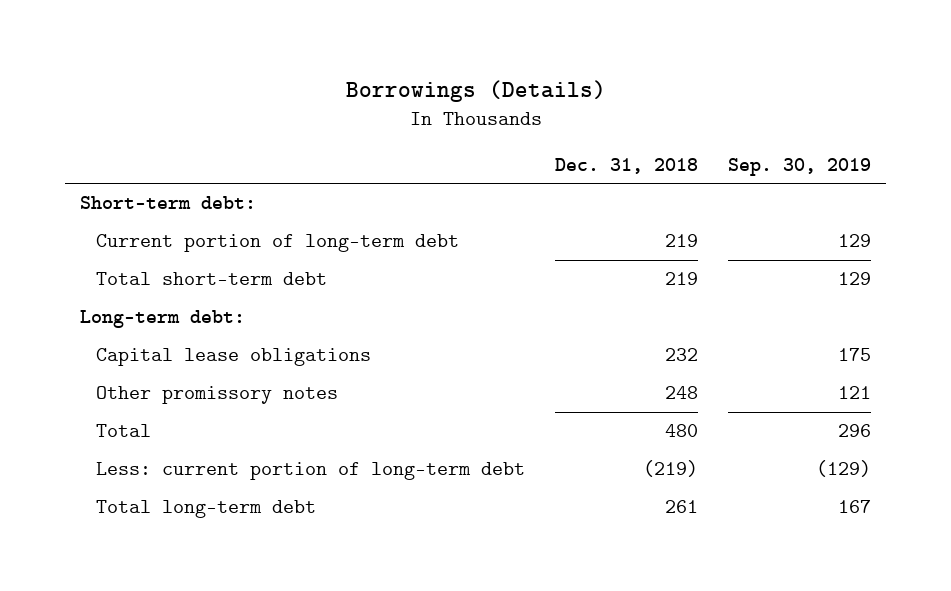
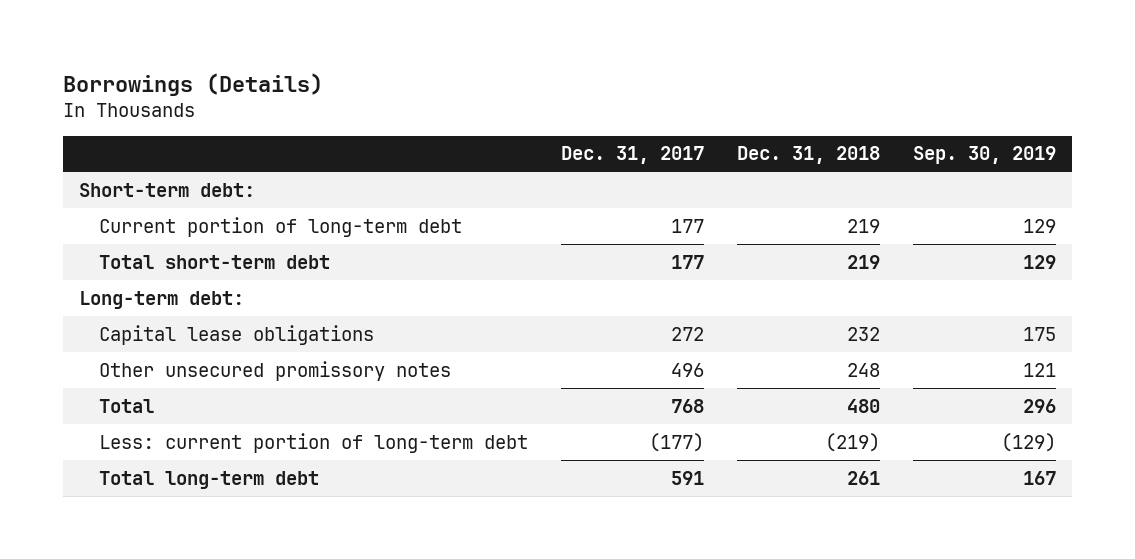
- | Dec. 31, 2018 | Sep. 30, 2019
+ | Dec. 31, 2017 | Dec. 31, 2018 | Sep. 30, 2019
- Other promissory notes | 248 | 121
+ Other unsecured promissory notes | 496 | 248 | 121

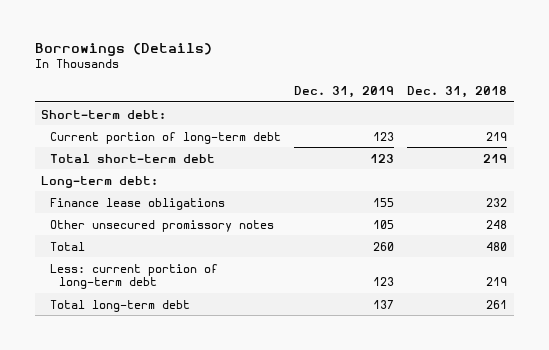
- | Dec. 31, 2017 | Dec. 31, 2018 | Sep. 30, 2019
+ | Dec. 31, 2019 | Dec. 31, 2018
- Capital lease obligations | 272 | 232 | 175
+ Finance lease obligations | 155 | 232
- Less: current portion of long-term debt | (177) | (219) | (129)
+ Less: current portion of long-term debt | 123 | 219

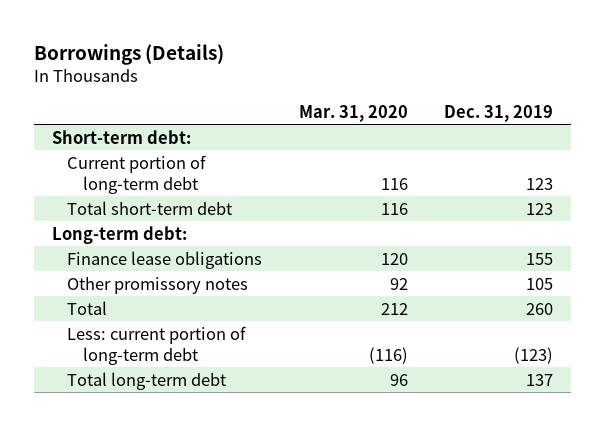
- | Dec. 31, 2019 | Dec. 31, 2018
+ | Mar. 31, 2020 | Dec. 31, 2019
- Other unsecured promissory notes | 105 | 248
+ Other promissory notes | 92 | 105
- Less: current portion of long-term debt | 123 | 219
+ Less: current portion of long-term debt | (116) | (123)

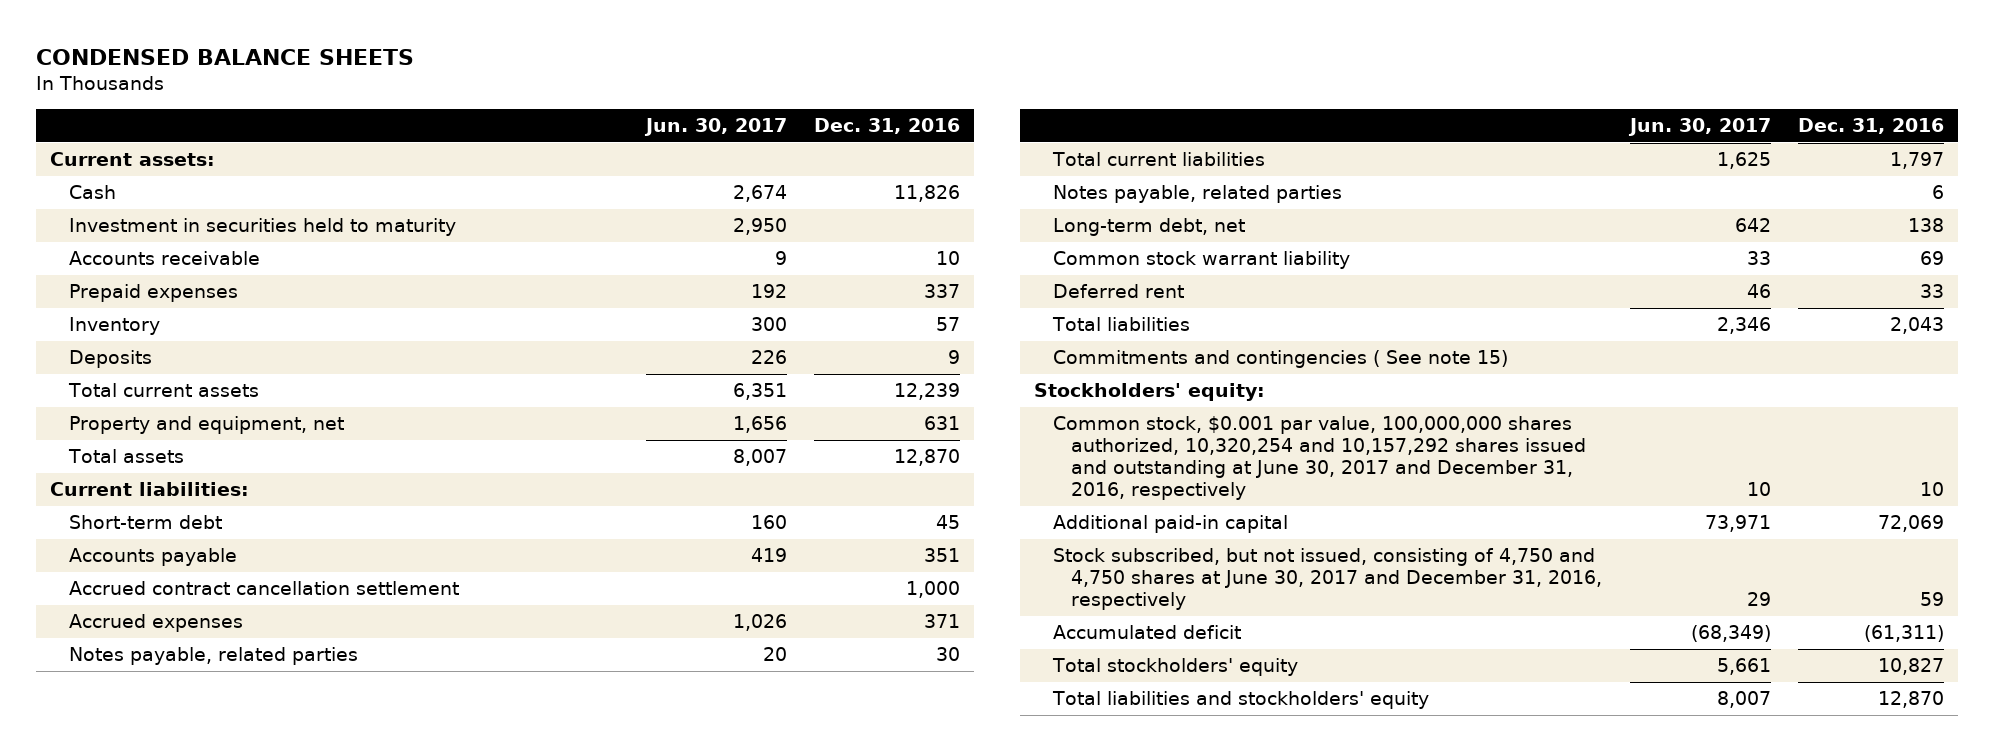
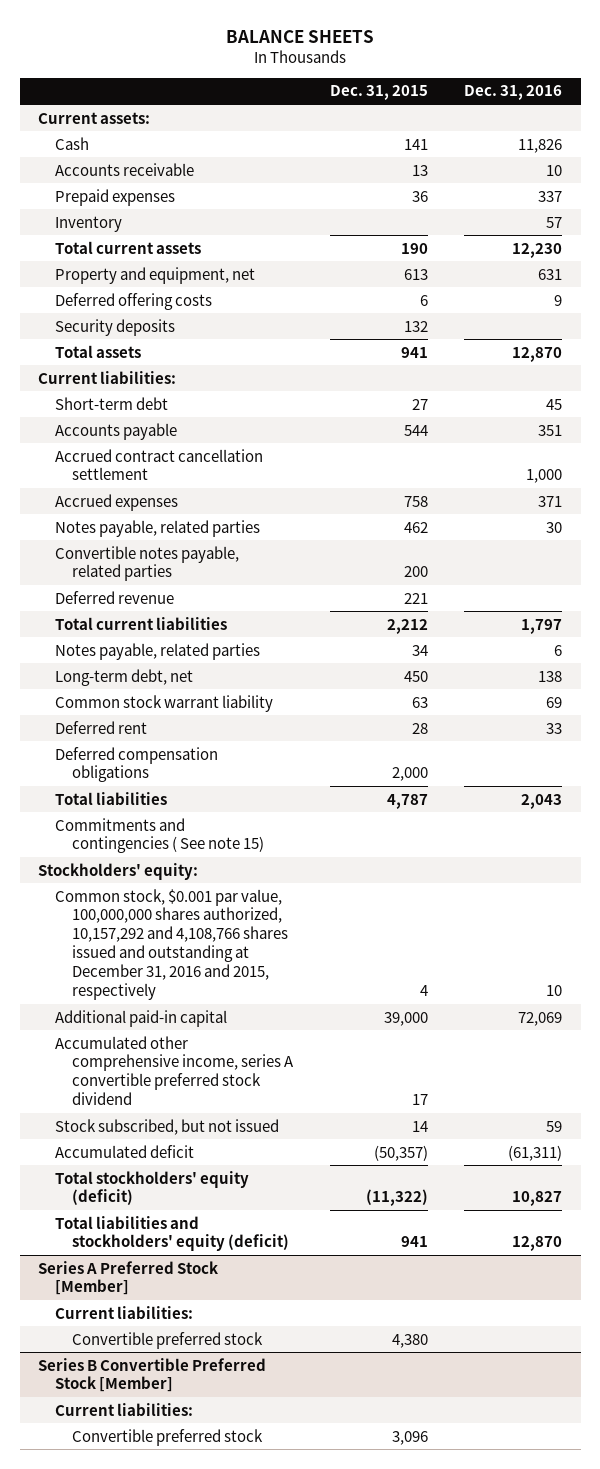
- CONDENSED BALANCE SHEETS
+ BALANCE SHEETS
- | Jun. 30, 2017 | Dec. 31, 2016
+ | Dec. 31, 2015 | Dec. 31, 2016
- Investment in securities held to maturity | 2,950 |
- Deposits | 226 | 9
- Total current assets | 6,351 | 12,239
+ Total current assets | 190 | 12,230
+ Deferred offering costs | 6 | 9
+ Security deposits | 132 |
+ Convertible notes payable, related parties | 200 |
+ Deferred revenue | 221 |
+ Deferred compensation obligations | 2,000 |
- Common stock, $0.001 par value, 100,000,000 shares authorized, 10,320,254 and 10,157,292 shares issued and outstanding at June 30, 2017 and December 31, 2016, respectively | 10 | 10
+ Common stock, $0.001 par value, 100,000,000 shares authorized, 10,157,292 and 4,108,766 shares issued and outstanding at December 31, 2016 and 2015, respectively | 4 | 10
- Stock subscribed, but not issued, consisting of 4,750 and 4,750 shares at June 30, 2017 and December 31, 2016, respectively | 29 | 59
+ Accumulated other comprehensive income, series A convertible preferred stock dividend | 17 |
+ Stock subscribed, but not issued | 14 | 59
- Total stockholders' equity | 5,661 | 10,827
- Total liabilities and stockholders' equity | 8,007 | 12,870
+ Total stockholders' equity (deficit) | (11,322) | 10,827
+ Total liabilities and stockholders' equity (deficit) | 941 | 12,870
+ Series A Preferred Stock [Member]
+ Current liabilities:
+ Convertible preferred stock | 4,380 |
+ Series B Convertible Preferred Stock [Member]
+ Current liabilities:
+ Convertible preferred stock | 3,096 |

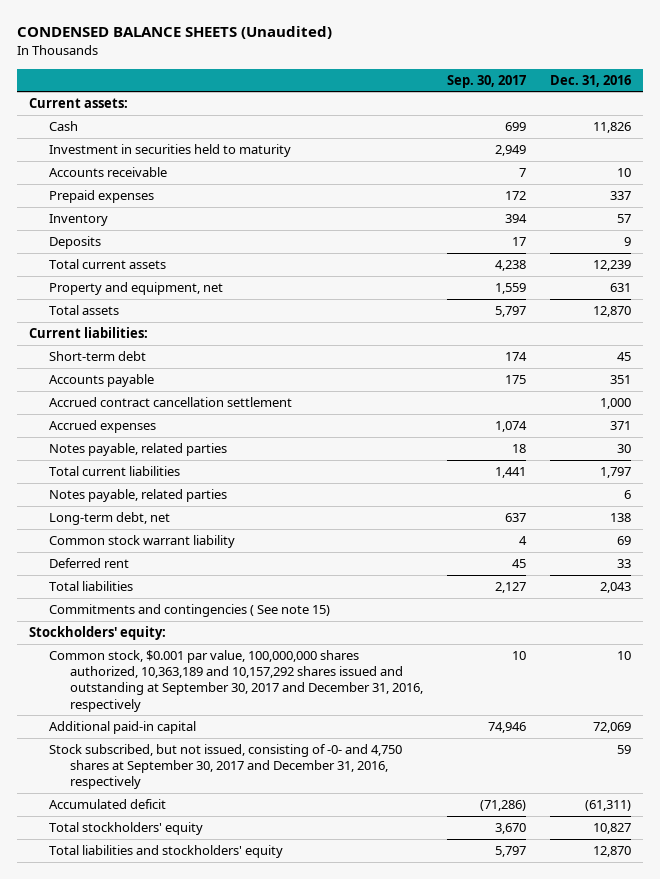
- BALANCE SHEETS
+ CONDENSED BALANCE SHEETS (Unaudited)
- | Dec. 31, 2015 | Dec. 31, 2016
+ | Sep. 30, 2017 | Dec. 31, 2016
+ Investment in securities held to maturity | 2,949 |
- Total current assets | 190 | 12,230
+ Deposits | 17 | 9
+ Total current assets | 4,238 | 12,239
- Deferred offering costs | 6 | 9
- Security deposits | 132 |
- Convertible notes payable, related parties | 200 |
- Deferred revenue | 221 |
- Deferred compensation obligations | 2,000 |
- Common stock, $0.001 par value, 100,000,000 shares authorized, 10,157,292 and 4,108,766 shares issued and outstanding at December 31, 2016 and 2015, respectively | 4 | 10
+ Common stock, $0.001 par value, 100,000,000 shares authorized, 10,363,189 and 10,157,292 shares issued and outstanding at September 30, 2017 and December 31, 2016, respectively | 10 | 10
- Accumulated other comprehensive income, series A convertible preferred stock dividend | 17 |
- Stock subscribed, but not issued | 14 | 59
+ Stock subscribed, but not issued, consisting of -0- and 4,750 shares at September 30, 2017 and December 31, 2016, respectively | | 59
- Total stockholders' equity (deficit) | (11,322) | 10,827
- Total liabilities and stockholders' equity (deficit) | 941 | 12,870
- Series A Preferred Stock [Member]
- Current liabilities:
- Convertible preferred stock | 4,380 |
- Series B Convertible Preferred Stock [Member]
- Current liabilities:
- Convertible preferred stock | 3,096 |
+ Total stockholders' equity | 3,670 | 10,827
+ Total liabilities and stockholders' equity | 5,797 | 12,870

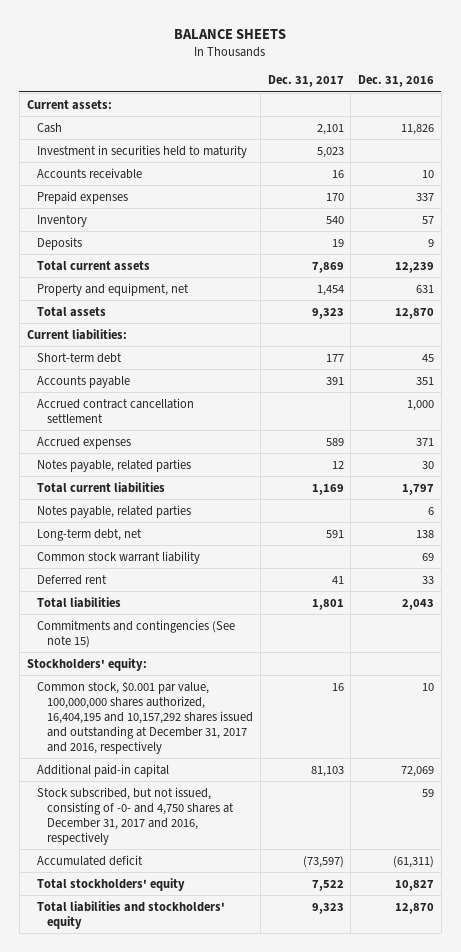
- CONDENSED BALANCE SHEETS (Unaudited)
+ BALANCE SHEETS
- | Sep. 30, 2017 | Dec. 31, 2016
+ | Dec. 31, 2017 | Dec. 31, 2016
- Commitments and contingencies ( See note 15)
+ Commitments and contingencies (See note 15)
- Common stock, $0.001 par value, 100,000,000 shares authorized, 10,363,189 and 10,157,292 shares issued and outstanding at September 30, 2017 and December 31, 2016, respectively | 10 | 10
+ Common stock, $0.001 par value, 100,000,000 shares authorized, 16,404,195 and 10,157,292 shares issued and outstanding at December 31, 2017 and 2016, respectively | 16 | 10
- Stock subscribed, but not issued, consisting of -0- and 4,750 shares at September 30, 2017 and December 31, 2016, respectively | | 59
+ Stock subscribed, but not issued, consisting of -0- and 4,750 shares at December 31, 2017 and 2016, respectively | | 59

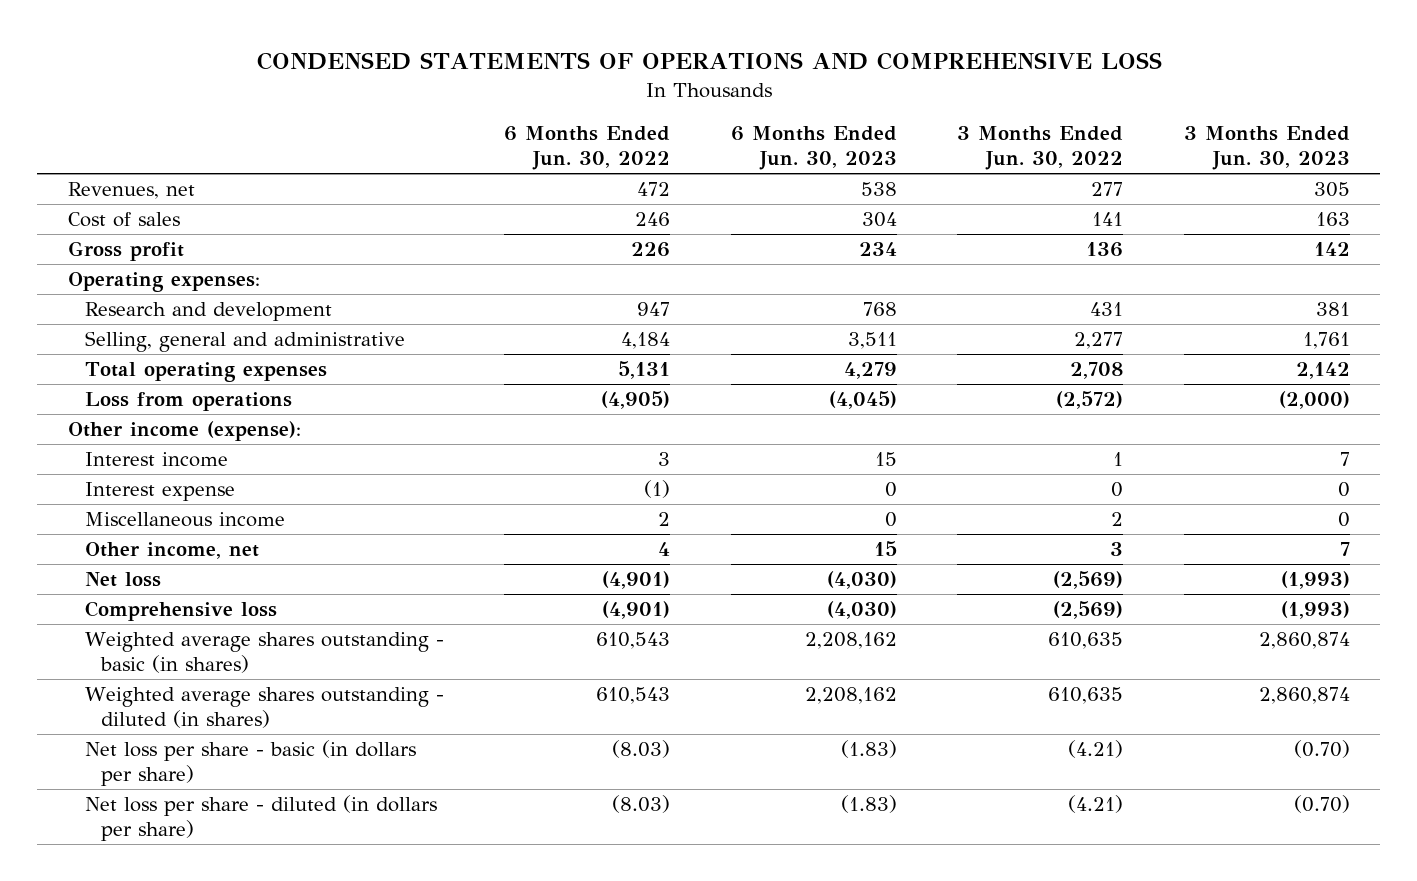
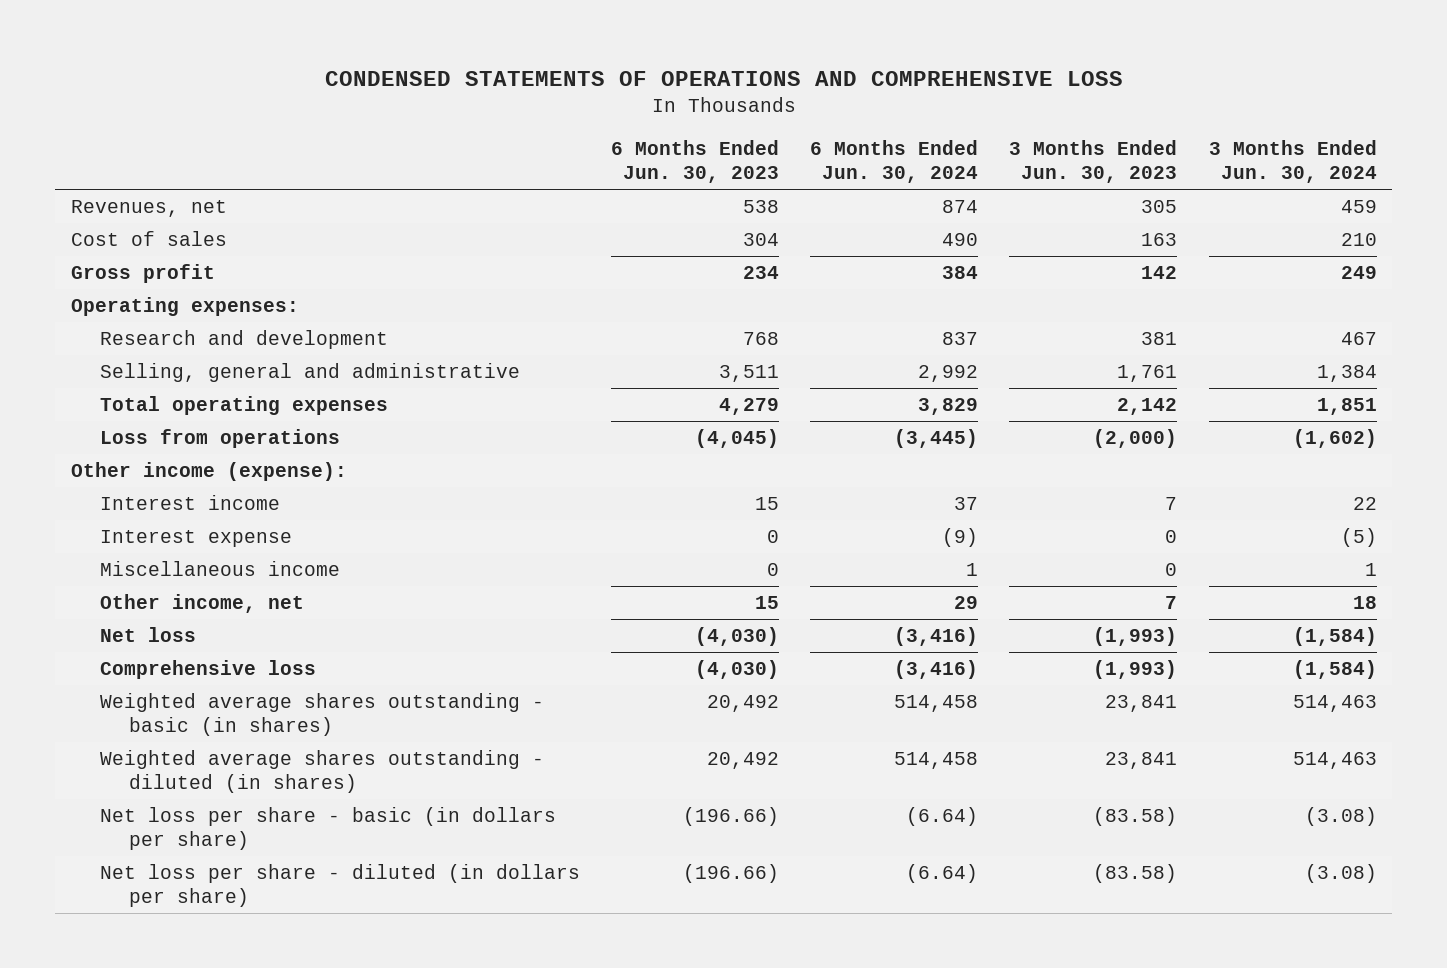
- | 6 Months Ended Jun. 30, 2022 | 6 Months Ended Jun. 30, 2023 | 3 Months Ended Jun. 30, 2022 | 3 Months Ended Jun. 30, 2023
+ | 6 Months Ended Jun. 30, 2023 | 6 Months Ended Jun. 30, 2024 | 3 Months Ended Jun. 30, 2023 | 3 Months Ended Jun. 30, 2024
- Weighted average shares outstanding - basic (in shares) | 610,543 | 2,208,162 | 610,635 | 2,860,874
- Weighted average shares outstanding - diluted (in shares) | 610,543 | 2,208,162 | 610,635 | 2,860,874
- Net loss per share - basic (in dollars per share) | (8.03) | (1.83) | (4.21) | (0.70)
- Net loss per share - diluted (in dollars per share) | (8.03) | (1.83) | (4.21) | (0.70)
+ Weighted average shares outstanding - basic (in shares) | 20,492 | 514,458 | 23,841 | 514,463
+ Weighted average shares outstanding - diluted (in shares) | 20,492 | 514,458 | 23,841 | 514,463
+ Net loss per share - basic (in dollars per share) | (196.66) | (6.64) | (83.58) | (3.08)
+ Net loss per share - diluted (in dollars per share) | (196.66) | (6.64) | (83.58) | (3.08)

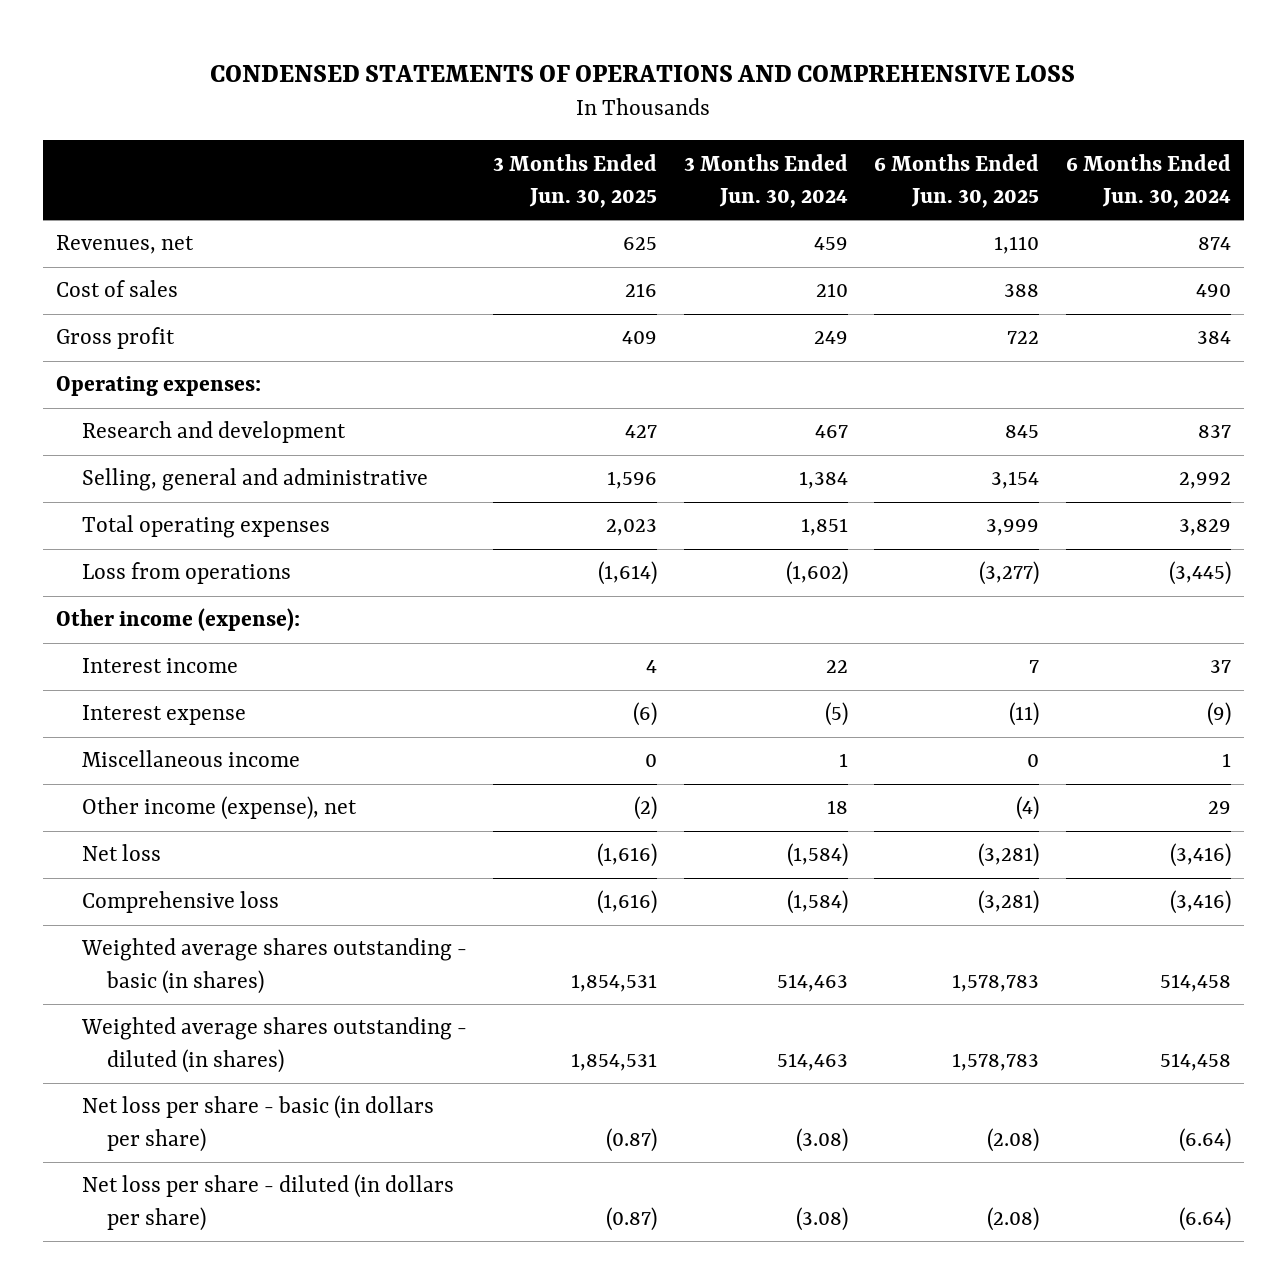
- | 6 Months Ended Jun. 30, 2023 | 6 Months Ended Jun. 30, 2024 | 3 Months Ended Jun. 30, 2023 | 3 Months Ended Jun. 30, 2024
+ | 3 Months Ended Jun. 30, 2025 | 3 Months Ended Jun. 30, 2024 | 6 Months Ended Jun. 30, 2025 | 6 Months Ended Jun. 30, 2024
- Other income, net | 15 | 29 | 7 | 18
+ Other income (expense), net | (2) | 18 | (4) | 29

